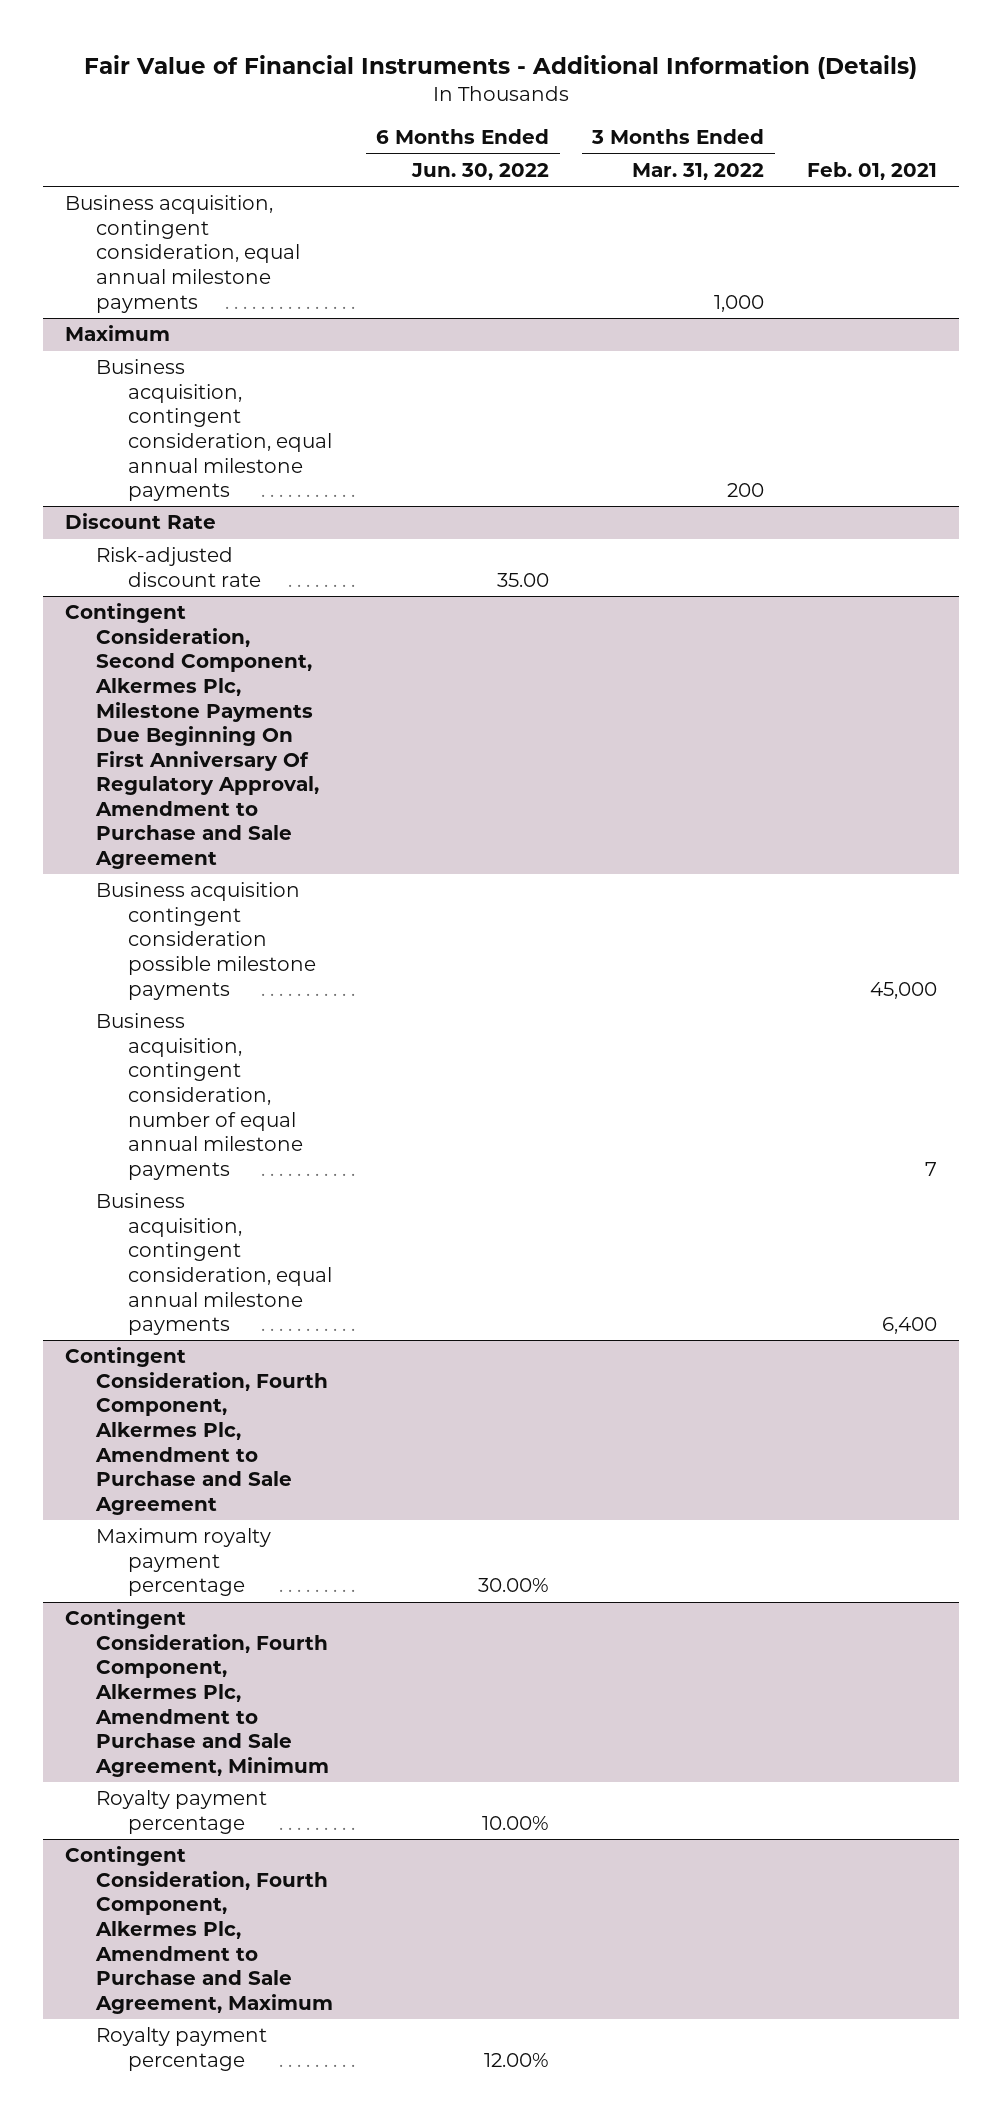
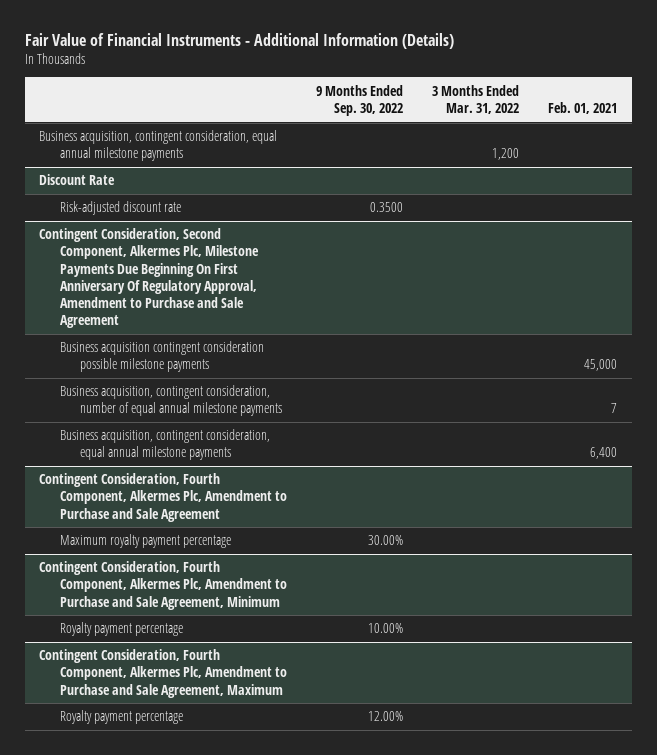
- | 6 Months Ended Jun. 30, 2022 | 3 Months Ended Mar. 31, 2022 | Feb. 01, 2021
+ | 9 Months Ended Sep. 30, 2022 | 3 Months Ended Mar. 31, 2022 | Feb. 01, 2021
- Business acquisition, contingent consideration, equal annual milestone payments | | 1,000 |
- Maximum
- Business acquisition, contingent consideration, equal annual milestone payments | | 200 |
+ Business acquisition, contingent consideration, equal annual milestone payments | | 1,200 |

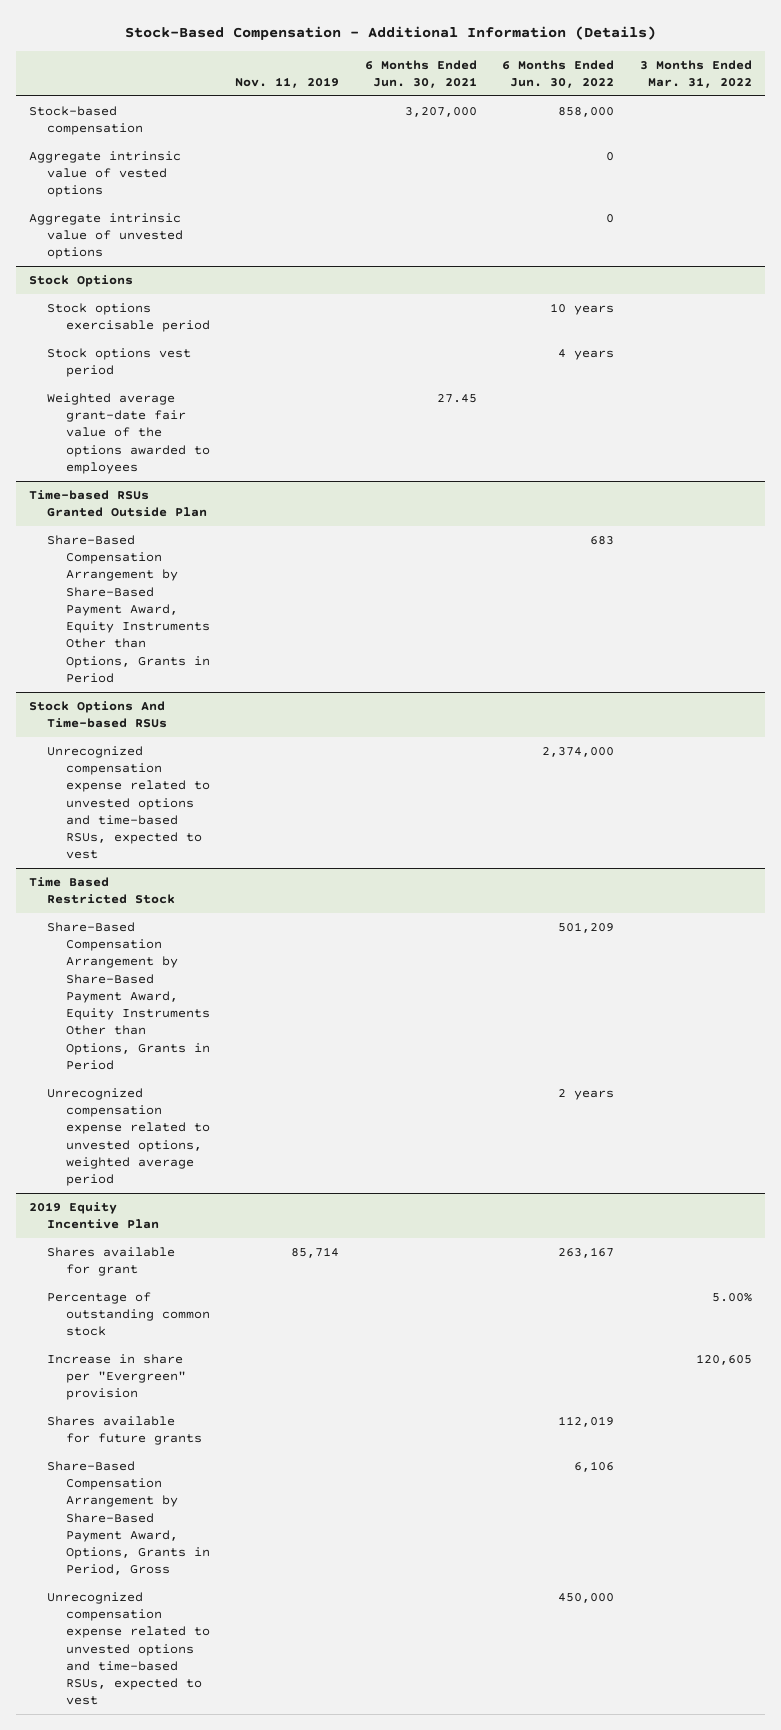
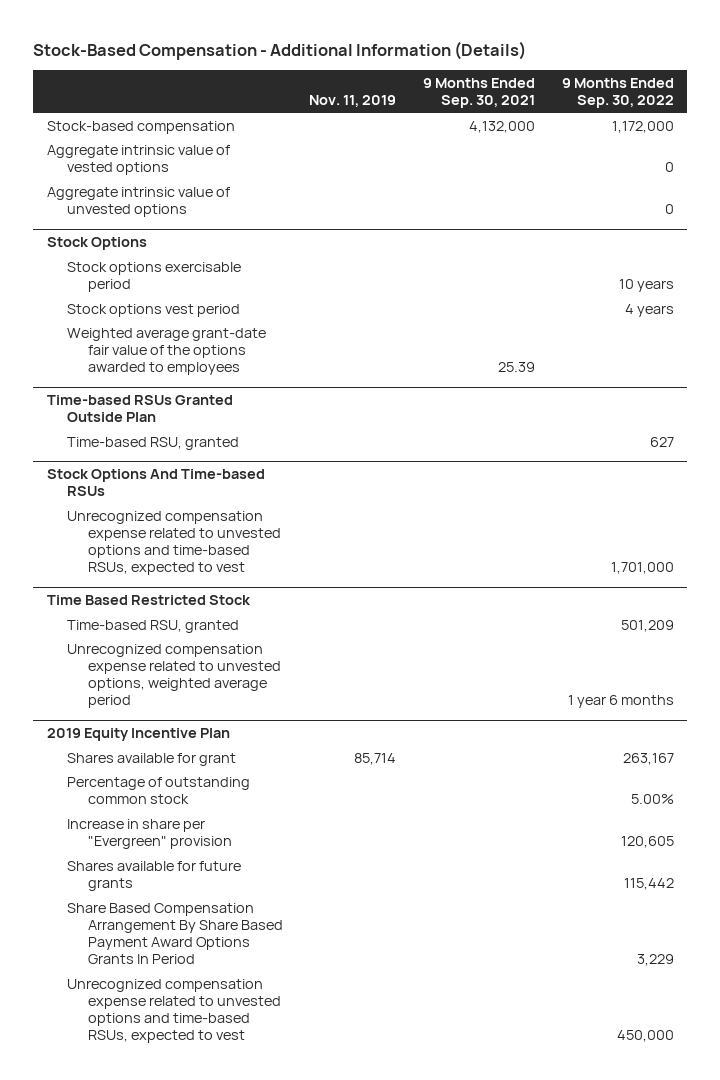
- | Nov. 11, 2019 | 6 Months Ended Jun. 30, 2021 | 6 Months Ended Jun. 30, 2022 | 3 Months Ended Mar. 31, 2022
+ | Nov. 11, 2019 | 9 Months Ended Sep. 30, 2021 | 9 Months Ended Sep. 30, 2022
@ Time-based RSUs Granted Outside Plan
- Share-Based Compensation Arrangement by Share-Based Payment Award, Equity Instruments Other than Options, Grants in Period | | | 683 |
+ Time-based RSU, granted | | | 627
@ Time Based Restricted Stock
- Share-Based Compensation Arrangement by Share-Based Payment Award, Equity Instruments Other than Options, Grants in Period | | | 501,209 |
+ Time-based RSU, granted | | | 501,209
@ 2019 Equity Incentive Plan
- Share-Based Compensation Arrangement by Share-Based Payment Award, Options, Grants in Period, Gross | | | 6,106 |
+ Share Based Compensation Arrangement By Share Based Payment Award Options Grants In Period | | | 3,229

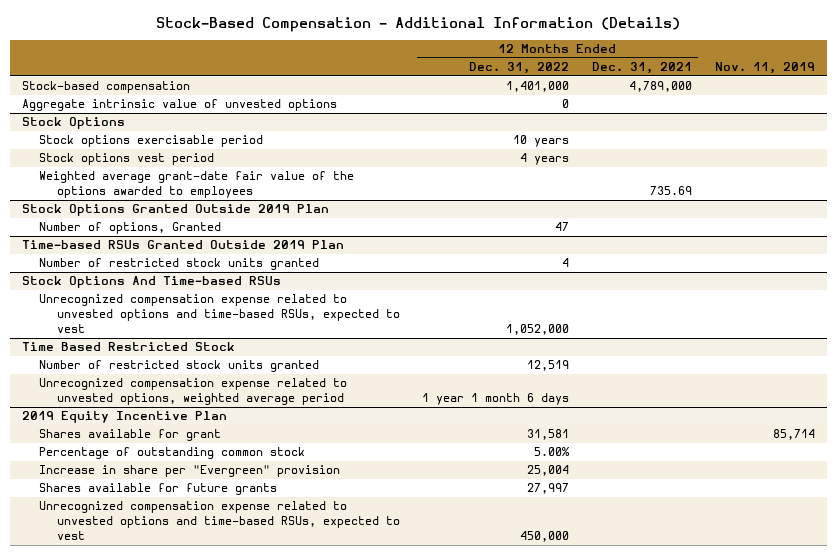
- | Nov. 11, 2019 | 9 Months Ended Sep. 30, 2021 | 9 Months Ended Sep. 30, 2022
+ | 12 Months Ended Dec. 31, 2022 | 12 Months Ended Dec. 31, 2021 | Nov. 11, 2019
- Aggregate intrinsic value of vested options | | | 0
- Time-based RSUs Granted Outside Plan
- Time-based RSU, granted | | | 627
+ Stock Options Granted Outside 2019 Plan
+ Number of options, Granted | 47 | |
+ Time-based RSUs Granted Outside 2019 Plan
+ Number of restricted stock units granted | 4 | |
@ Time Based Restricted Stock
- Time-based RSU, granted | | | 501,209
+ Number of restricted stock units granted | 12,519 | |
@ 2019 Equity Incentive Plan
- Share Based Compensation Arrangement By Share Based Payment Award Options Grants In Period | | | 3,229

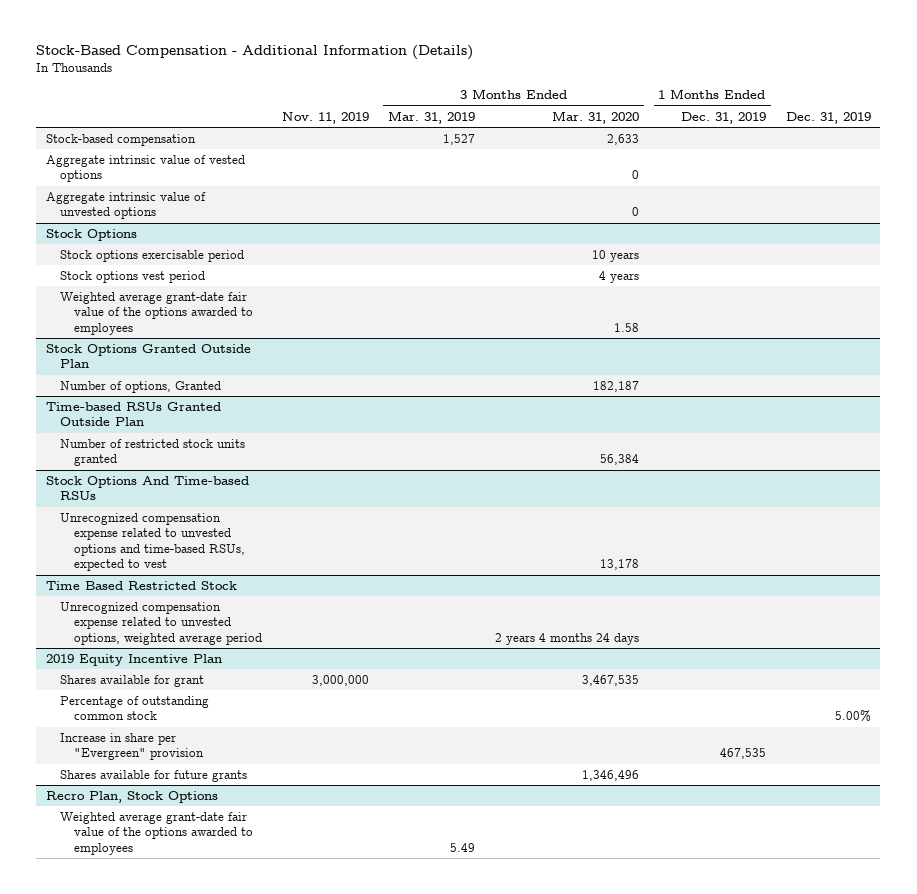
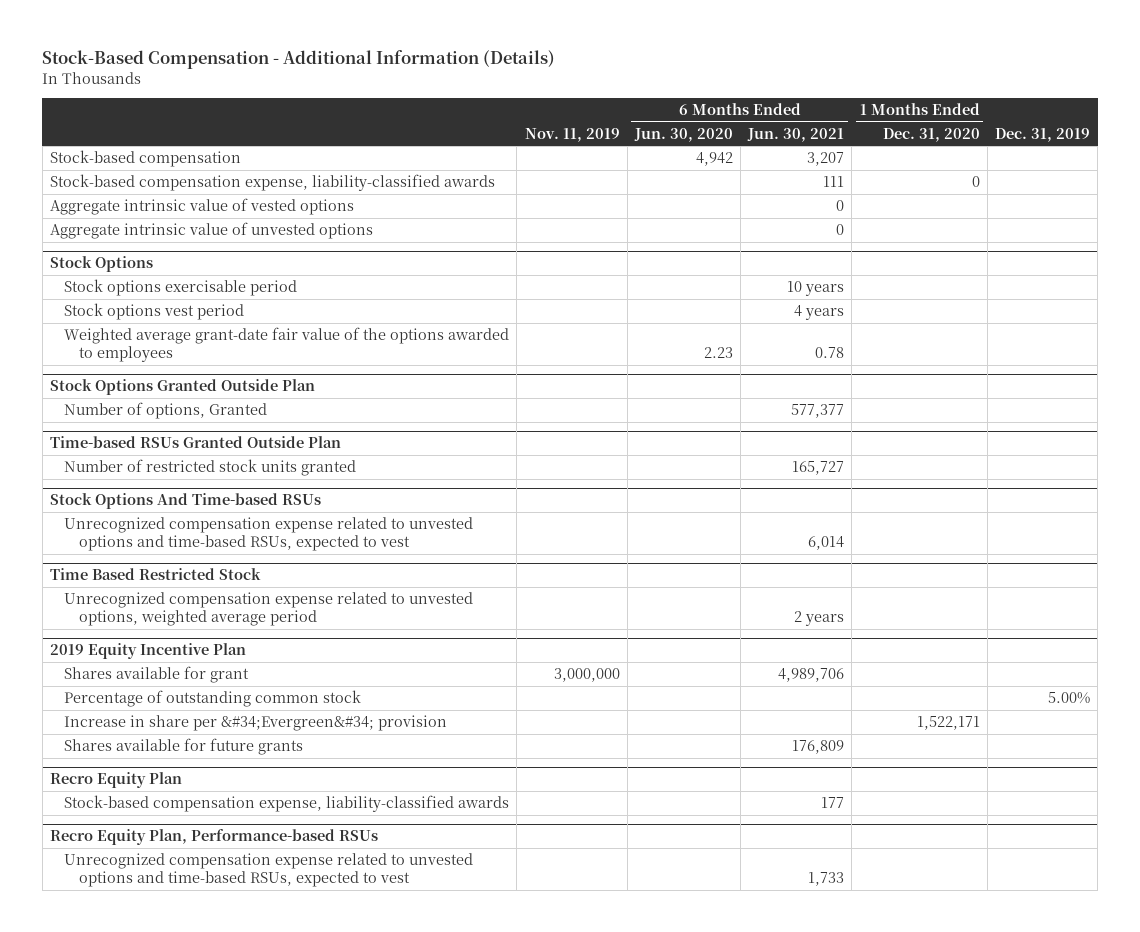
- | Nov. 11, 2019 | 3 Months Ended Mar. 31, 2019 | 3 Months Ended Mar. 31, 2020 | 1 Months Ended Dec. 31, 2019 | Dec. 31, 2019
+ | Nov. 11, 2019 | 6 Months Ended Jun. 30, 2020 | 6 Months Ended Jun. 30, 2021 | 1 Months Ended Dec. 31, 2020 | Dec. 31, 2019
+ Stock-based compensation expense, liability-classified awards | | | 111 | 0 |
@ 2019 Equity Incentive Plan
- Increase in share per "Evergreen" provision | | | | 467,535 |
+ Increase in share per &#34;Evergreen&#34; provision | | | | 1,522,171 |
- Recro Plan, Stock Options
- Weighted average grant-date fair value of the options awarded to employees | | 5.49 | | |
+ Recro Equity Plan
+ Stock-based compensation expense, liability-classified awards | | | 177 | |
+ Recro Equity Plan, Performance-based RSUs
+ Unrecognized compensation expense related to unvested options and time-based RSUs, expected to vest | | | 1,733 | |

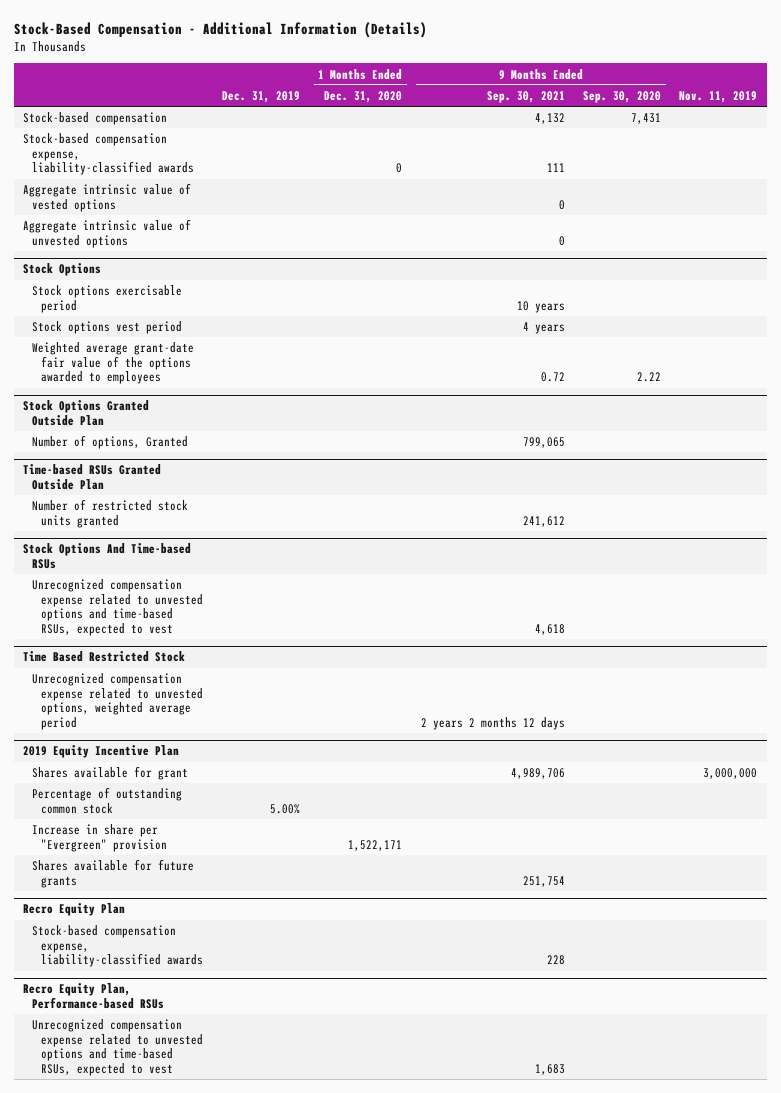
- | Nov. 11, 2019 | 6 Months Ended Jun. 30, 2020 | 6 Months Ended Jun. 30, 2021 | 1 Months Ended Dec. 31, 2020 | Dec. 31, 2019
+ | Dec. 31, 2019 | 1 Months Ended Dec. 31, 2020 | 9 Months Ended Sep. 30, 2021 | 9 Months Ended Sep. 30, 2020 | Nov. 11, 2019
@ 2019 Equity Incentive Plan
- Increase in share per &#34;Evergreen&#34; provision | | | | 1,522,171 |
+ Increase in share per "Evergreen" provision | | 1,522,171 | | |

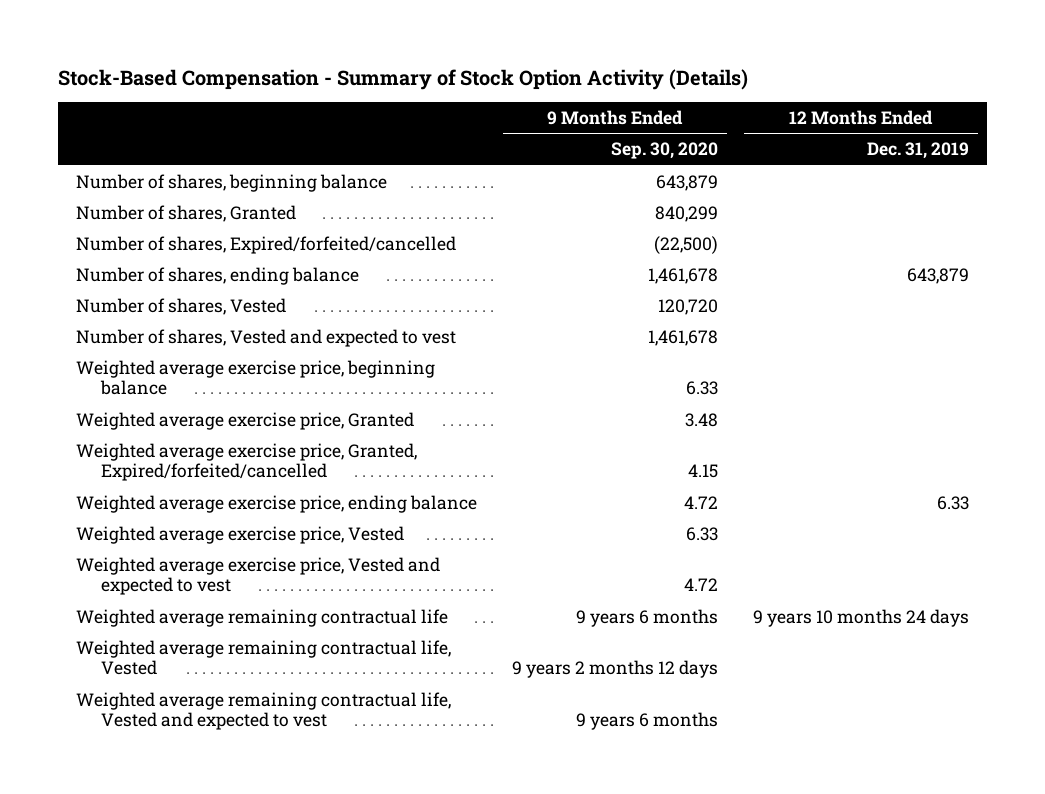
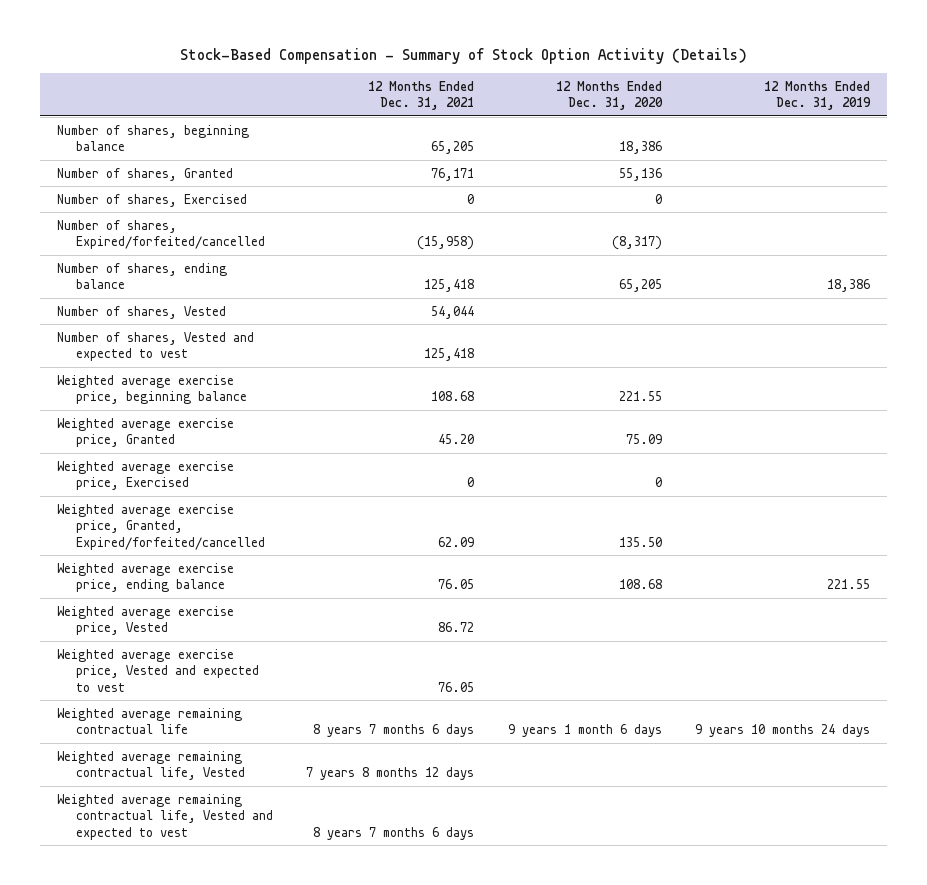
- | 9 Months Ended Sep. 30, 2020 | 12 Months Ended Dec. 31, 2019
+ | 12 Months Ended Dec. 31, 2021 | 12 Months Ended Dec. 31, 2020 | 12 Months Ended Dec. 31, 2019
+ Number of shares, Exercised | 0 | 0 |
- Number of shares, ending balance | 1,461,678 | 643,879
+ Number of shares, ending balance | 125,418 | 65,205 | 18,386
+ Weighted average exercise price, Exercised | 0 | 0 |
- Weighted average exercise price, ending balance | 4.72 | 6.33
+ Weighted average exercise price, ending balance | 76.05 | 108.68 | 221.55

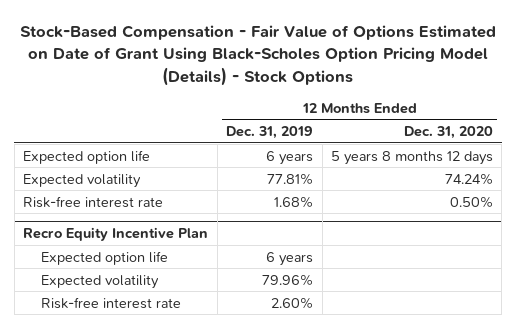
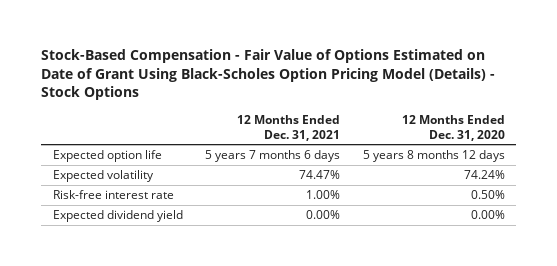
- | 12 Months Ended Dec. 31, 2019 | 12 Months Ended Dec. 31, 2020
+ | 12 Months Ended Dec. 31, 2021 | 12 Months Ended Dec. 31, 2020
- Recro Equity Incentive Plan
- Expected option life | 6 years |
- Expected volatility | 79.96% |
- Risk-free interest rate | 2.60% |
+ Expected dividend yield | 0.00% | 0.00%

